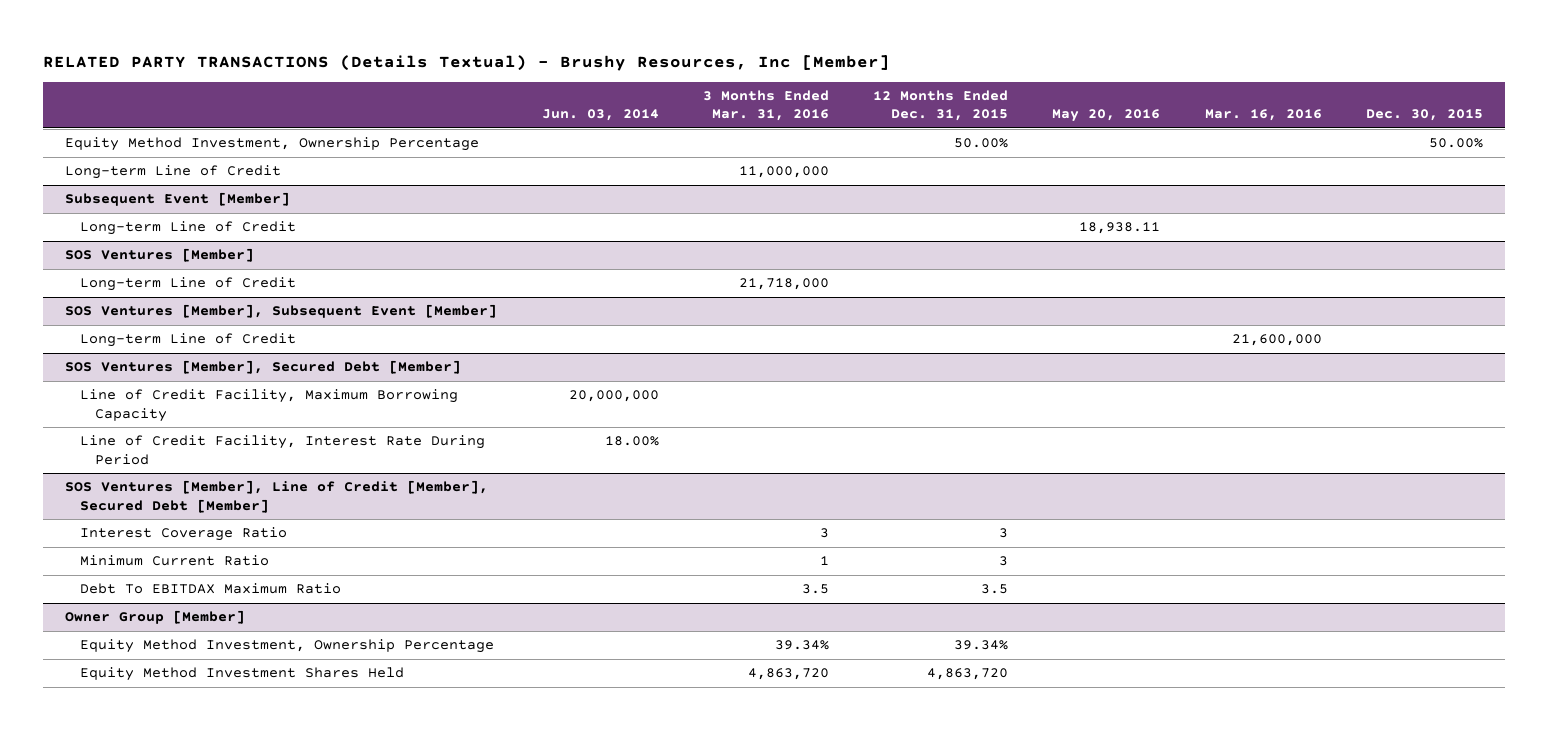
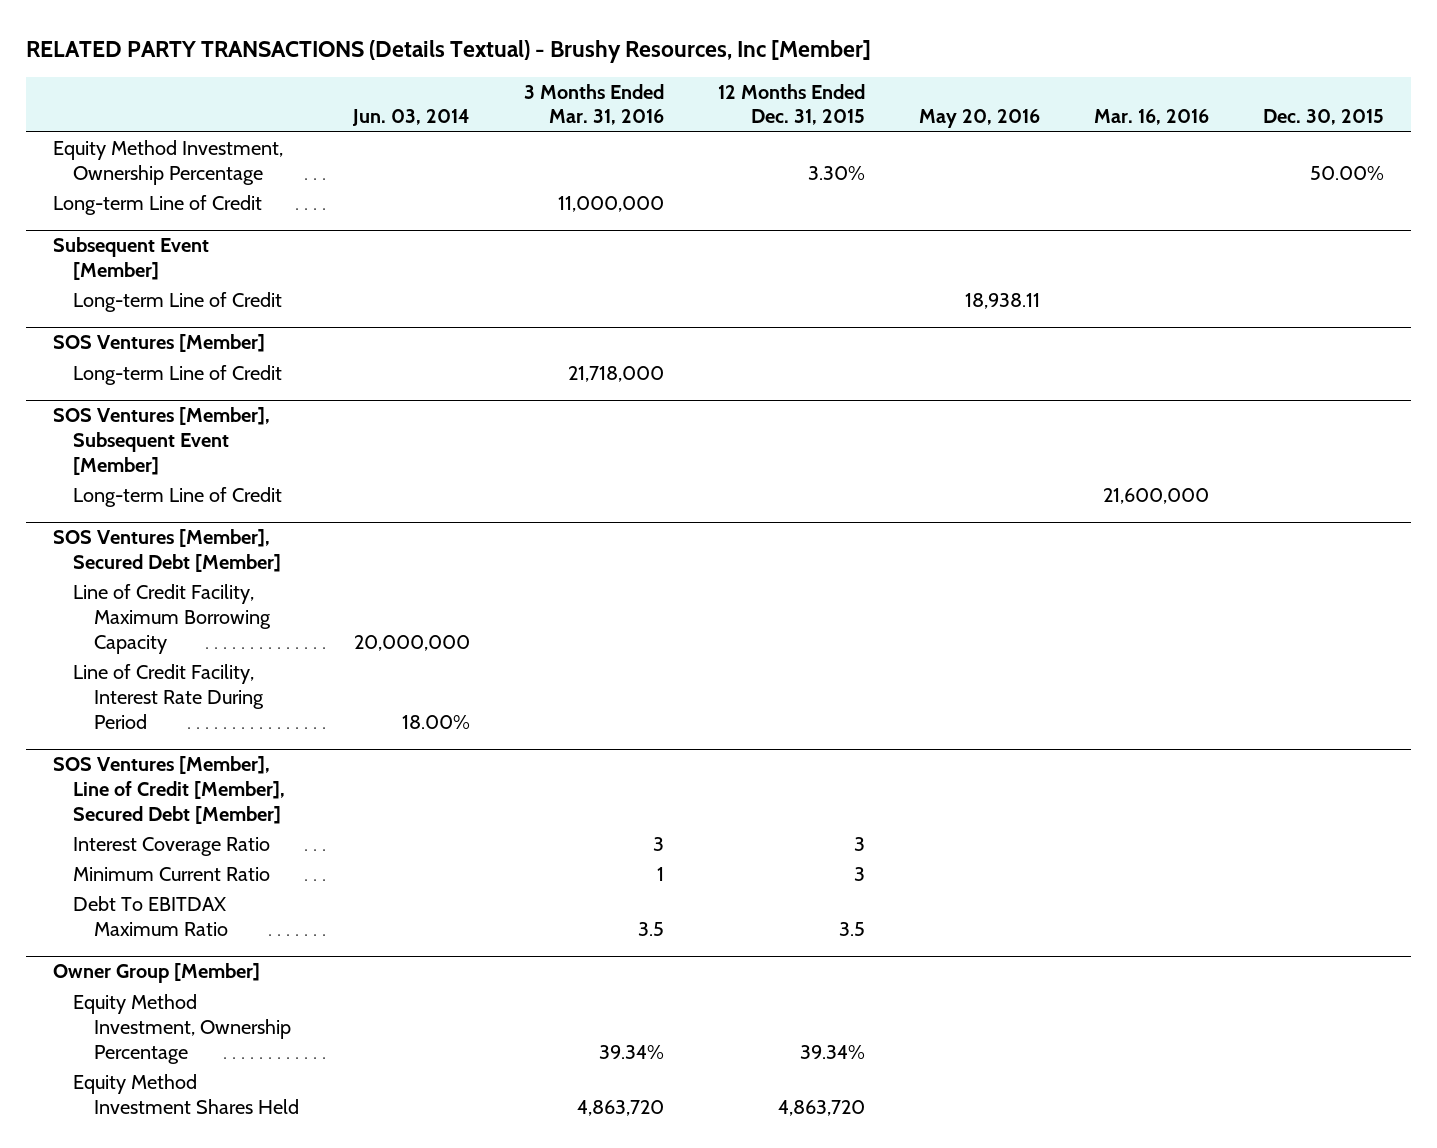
- Equity Method Investment, Ownership Percentage | | | 50.00% | | | 50.00%
+ Equity Method Investment, Ownership Percentage | | | 3.30% | | | 50.00%

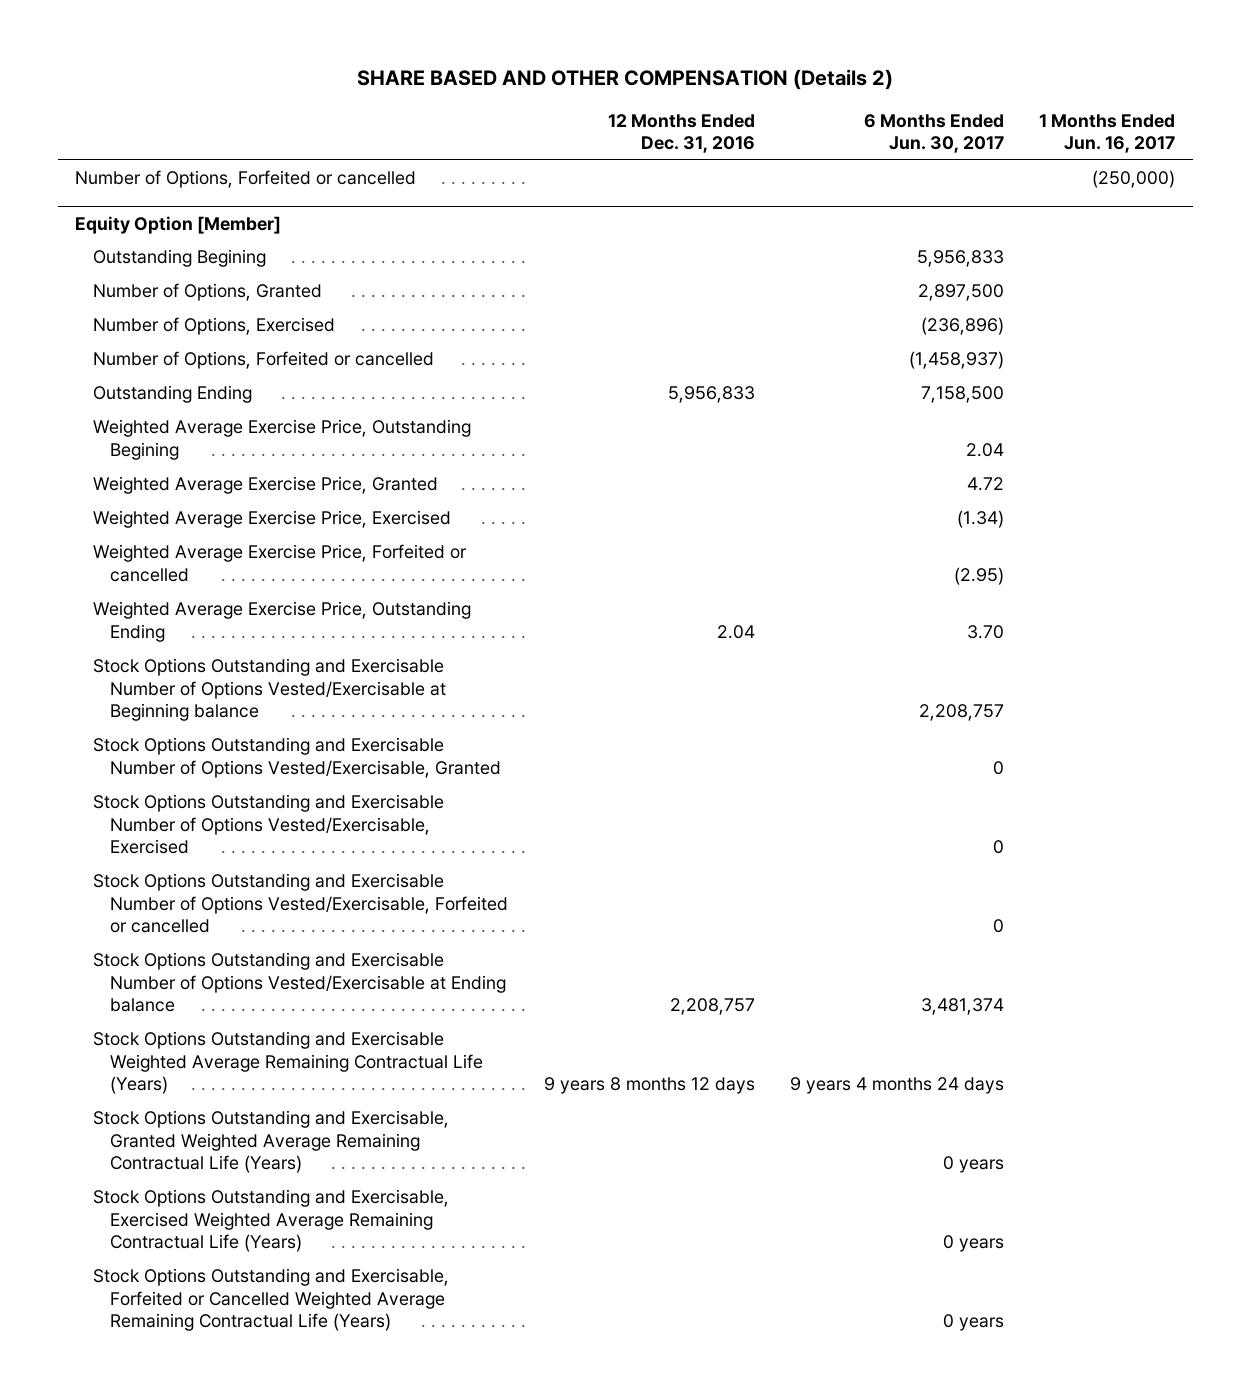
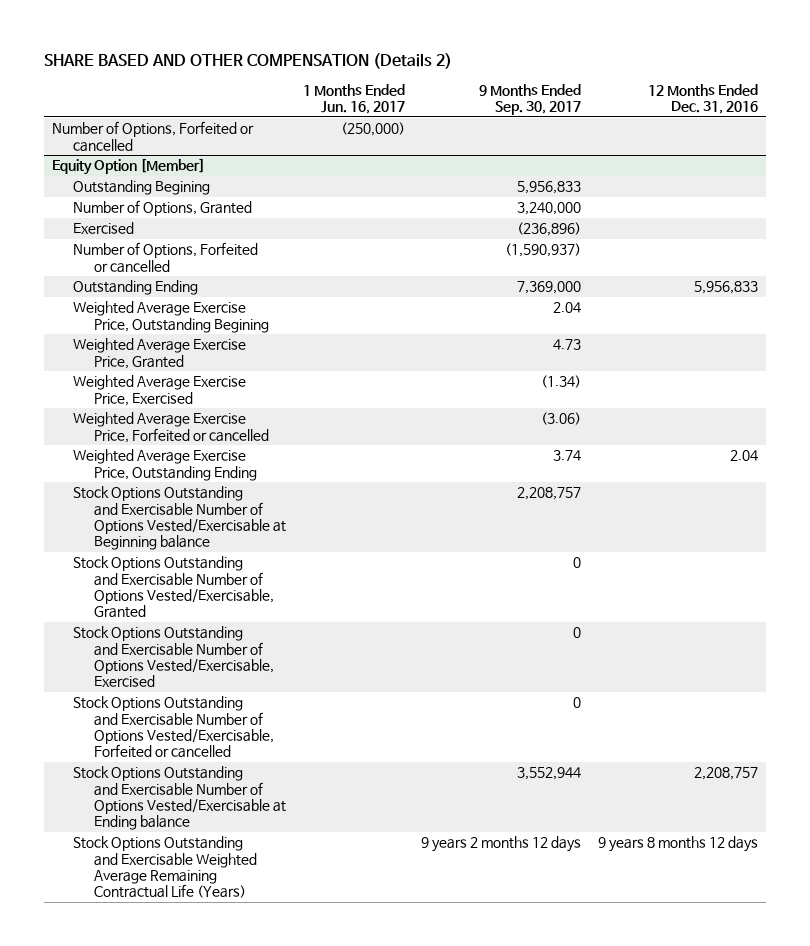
- | 12 Months Ended Dec. 31, 2016 | 6 Months Ended Jun. 30, 2017 | 1 Months Ended Jun. 16, 2017
+ | 1 Months Ended Jun. 16, 2017 | 9 Months Ended Sep. 30, 2017 | 12 Months Ended Dec. 31, 2016
@ Equity Option [Member]
- Number of Options, Exercised | | (236,896) |
+ Exercised | | (236,896) |
- Stock Options Outstanding and Exercisable, Granted Weighted Average Remaining Contractual Life (Years) | | 0 years |
- Stock Options Outstanding and Exercisable, Exercised Weighted Average Remaining Contractual Life (Years) | | 0 years |
- Stock Options Outstanding and Exercisable, Forfeited or Cancelled Weighted Average Remaining Contractual Life (Years) | | 0 years |

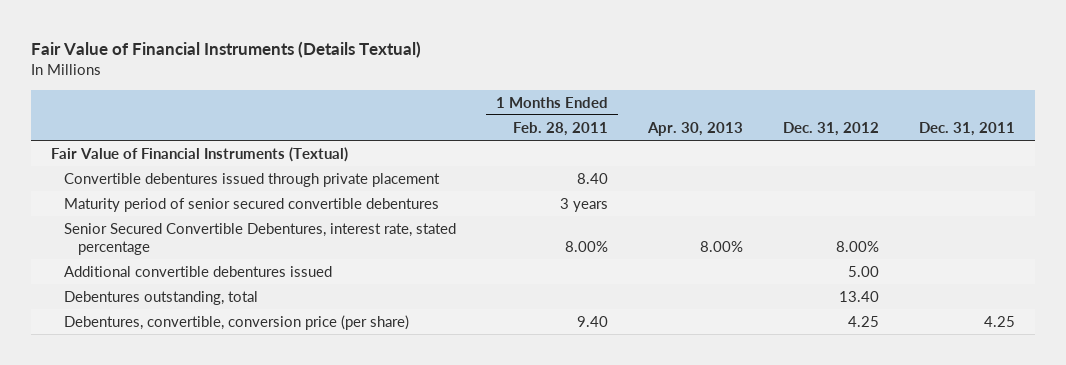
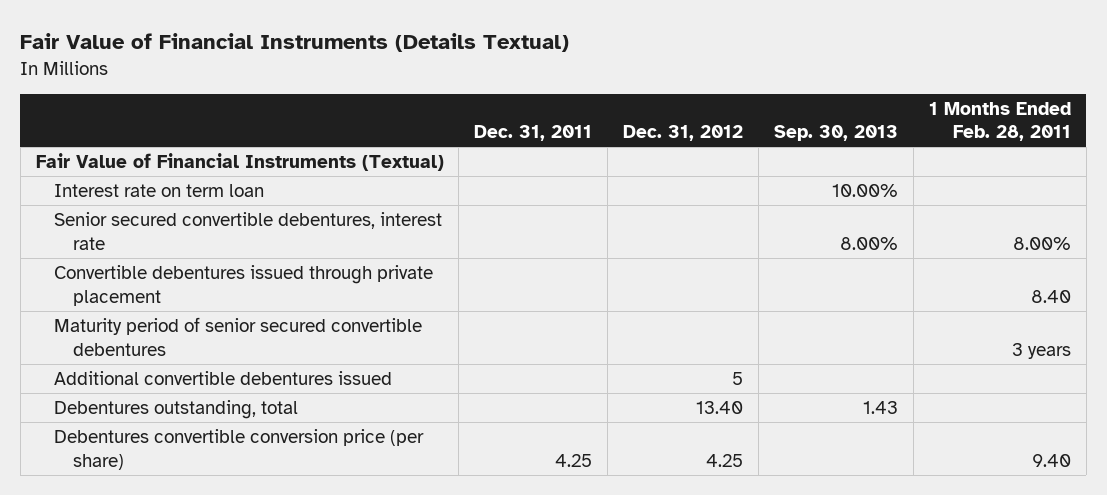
- | 1 Months Ended Feb. 28, 2011 | Apr. 30, 2013 | Dec. 31, 2012 | Dec. 31, 2011
+ | Dec. 31, 2011 | Dec. 31, 2012 | Sep. 30, 2013 | 1 Months Ended Feb. 28, 2011
+ Interest rate on term loan | | | 10.00% |
+ Senior secured convertible debentures, interest rate | | | 8.00% | 8.00%
- Senior Secured Convertible Debentures, interest rate, stated percentage | 8.00% | 8.00% | 8.00% |
- Additional convertible debentures issued | | | 5.00 |
+ Additional convertible debentures issued | | 5 | |
- Debentures, convertible, conversion price (per share) | 9.40 | | 4.25 | 4.25
+ Debentures convertible conversion price (per share) | 4.25 | 4.25 | | 9.40

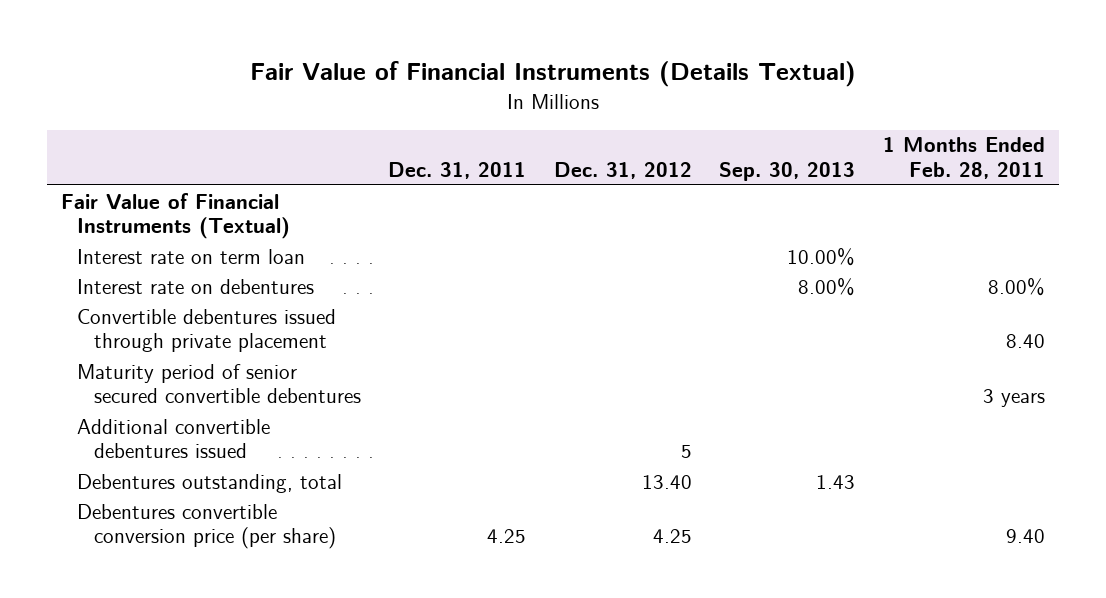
- Senior secured convertible debentures, interest rate | | | 8.00% | 8.00%
+ Interest rate on debentures | | | 8.00% | 8.00%

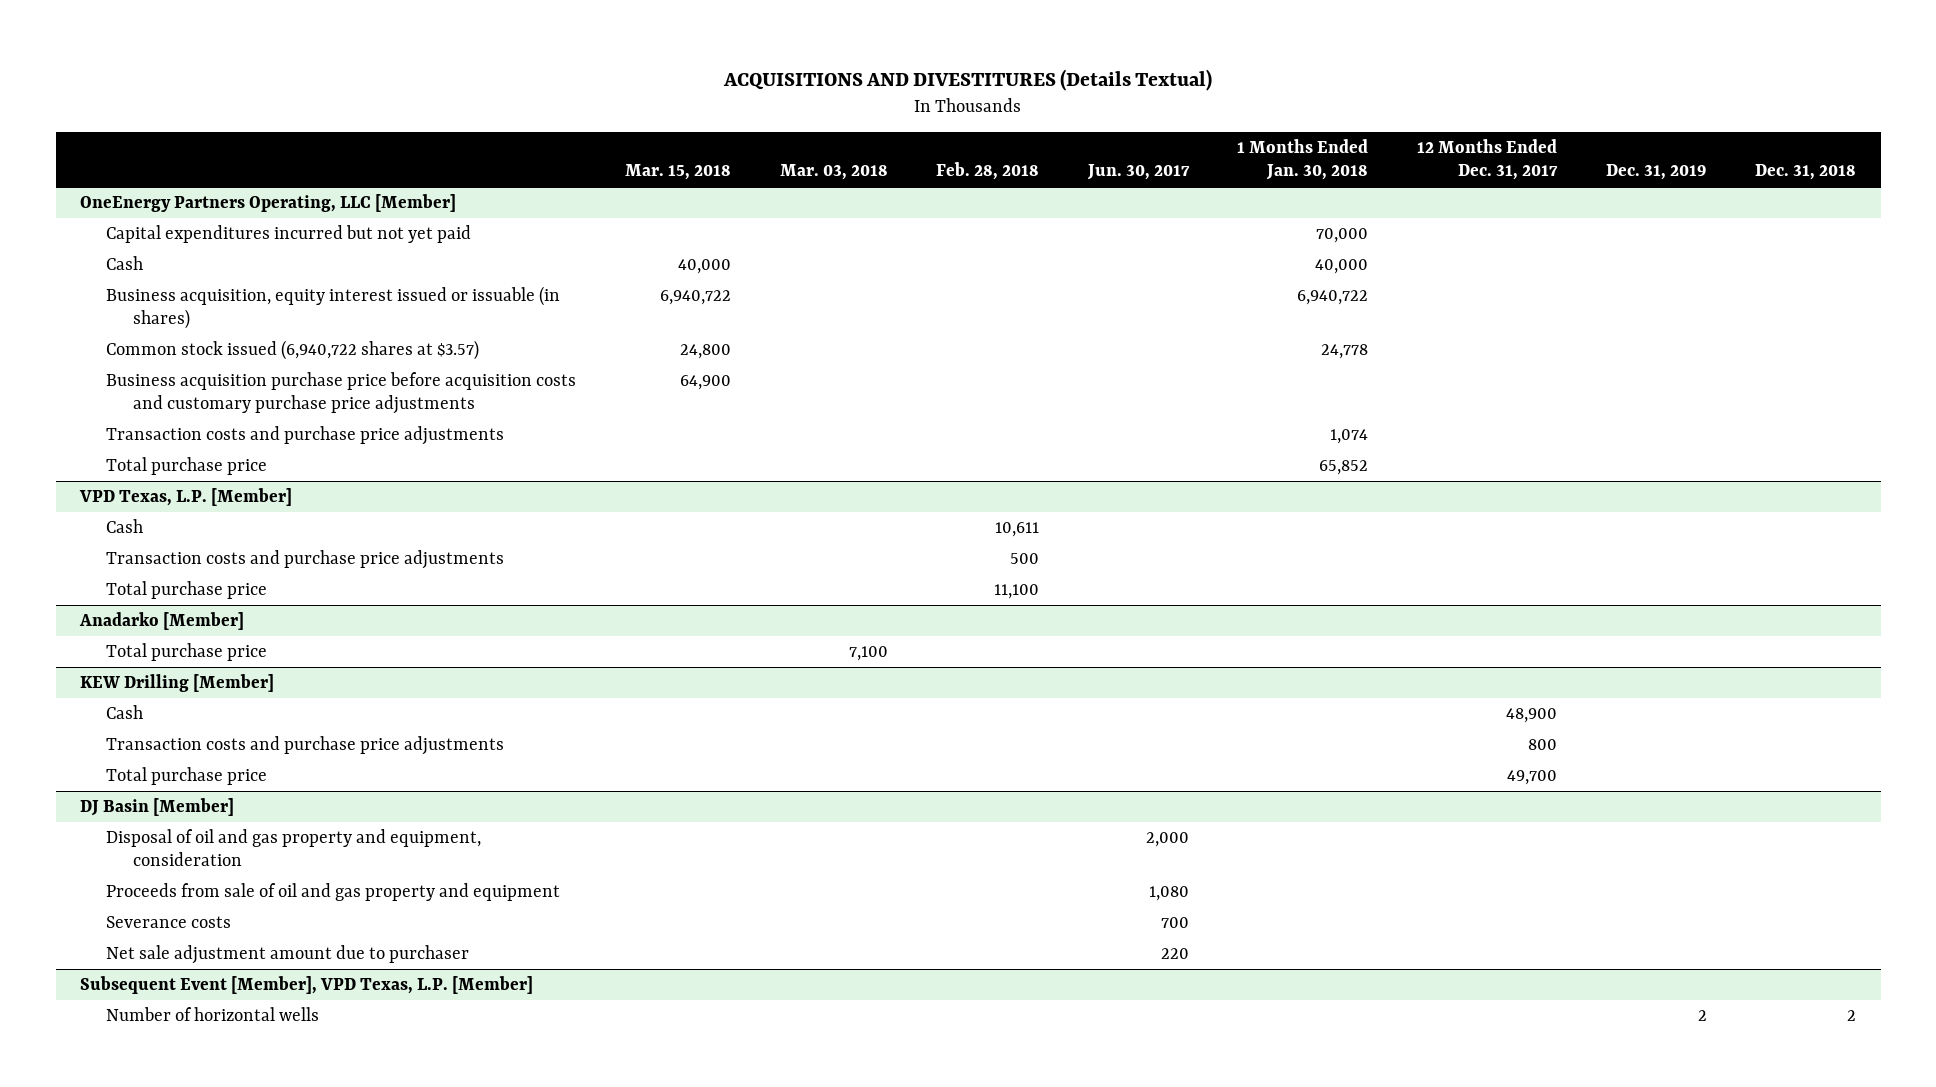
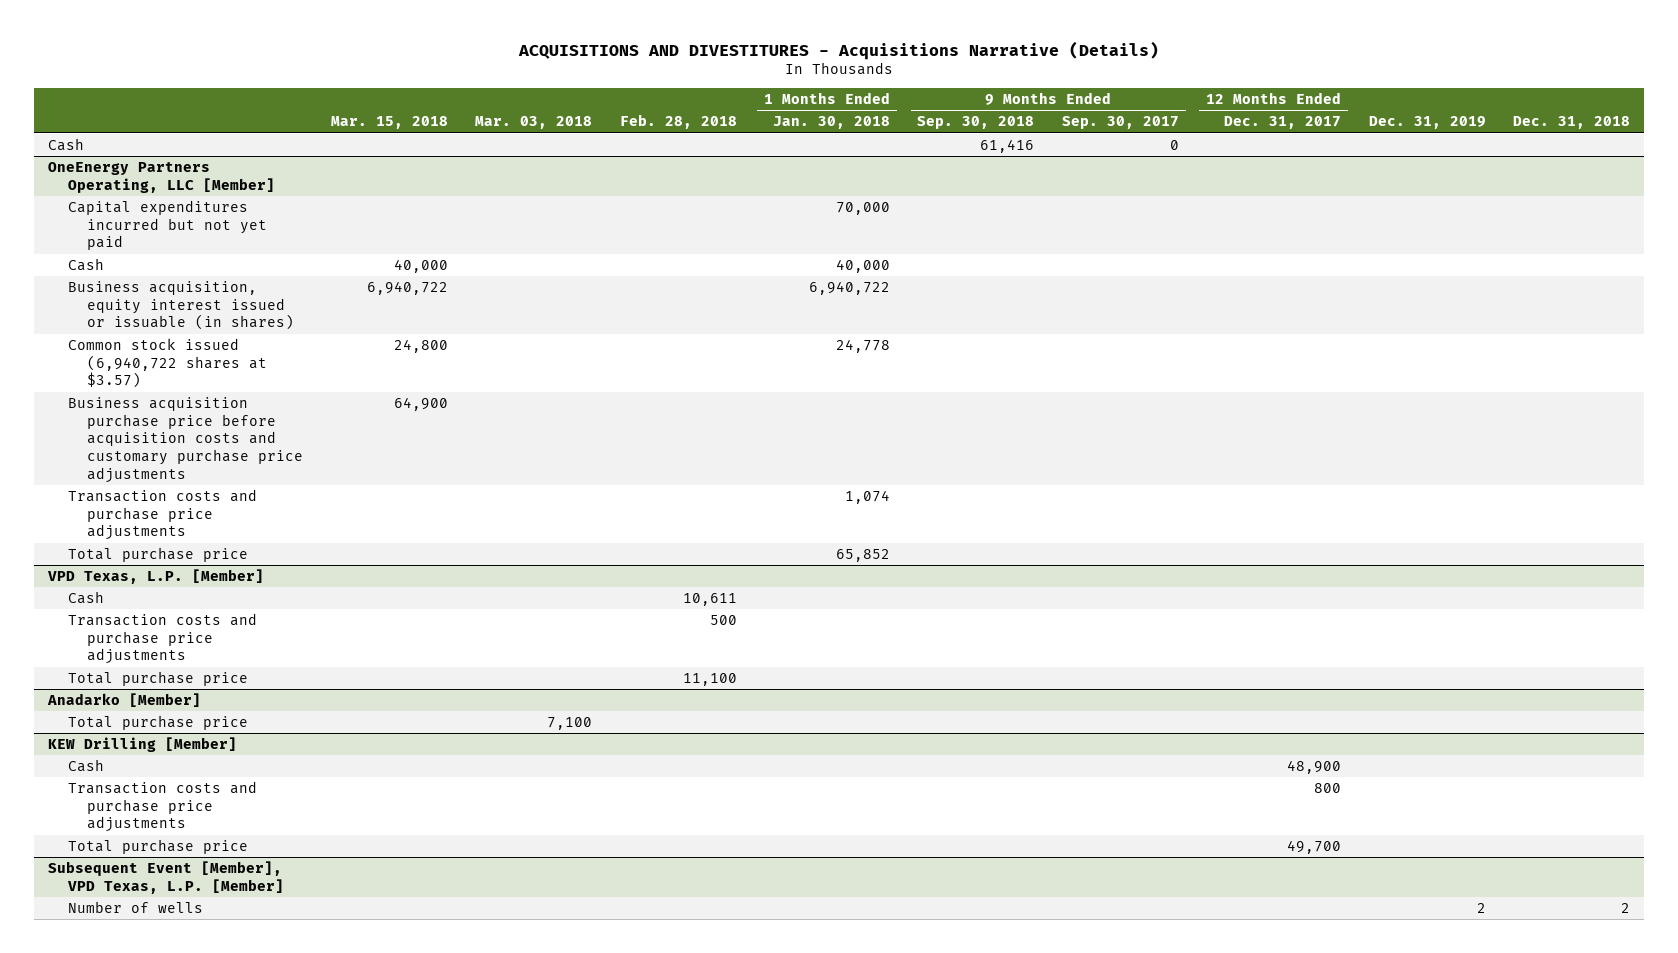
- ACQUISITIONS AND DIVESTITURES (Details Textual)
+ ACQUISITIONS AND DIVESTITURES - Acquisitions Narrative (Details)
- | Mar. 15, 2018 | Mar. 03, 2018 | Feb. 28, 2018 | Jun. 30, 2017 | 1 Months Ended Jan. 30, 2018 | 12 Months Ended Dec. 31, 2017 | Dec. 31, 2019 | Dec. 31, 2018
+ | Mar. 15, 2018 | Mar. 03, 2018 | Feb. 28, 2018 | 1 Months Ended Jan. 30, 2018 | 9 Months Ended Sep. 30, 2018 | 9 Months Ended Sep. 30, 2017 | 12 Months Ended Dec. 31, 2017 | Dec. 31, 2019 | Dec. 31, 2018
+ Cash | | | | | 61,416 | 0 | | |
- DJ Basin [Member]
- Disposal of oil and gas property and equipment, consideration | | | | 2,000 | | | |
- Proceeds from sale of oil and gas property and equipment | | | | 1,080 | | | |
- Severance costs | | | | 700 | | | |
- Net sale adjustment amount due to purchaser | | | | 220 | | | |
@ Subsequent Event [Member], VPD Texas, L.P. [Member]
- Number of horizontal wells | | | | | | | 2 | 2
+ Number of wells | | | | | | | | 2 | 2

